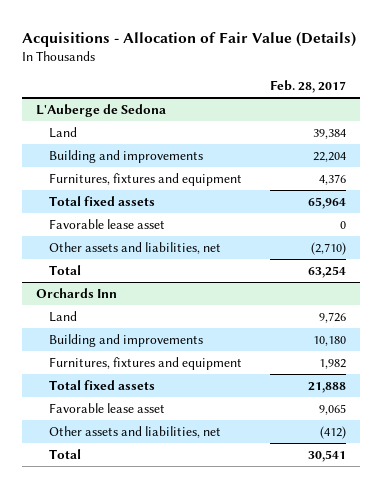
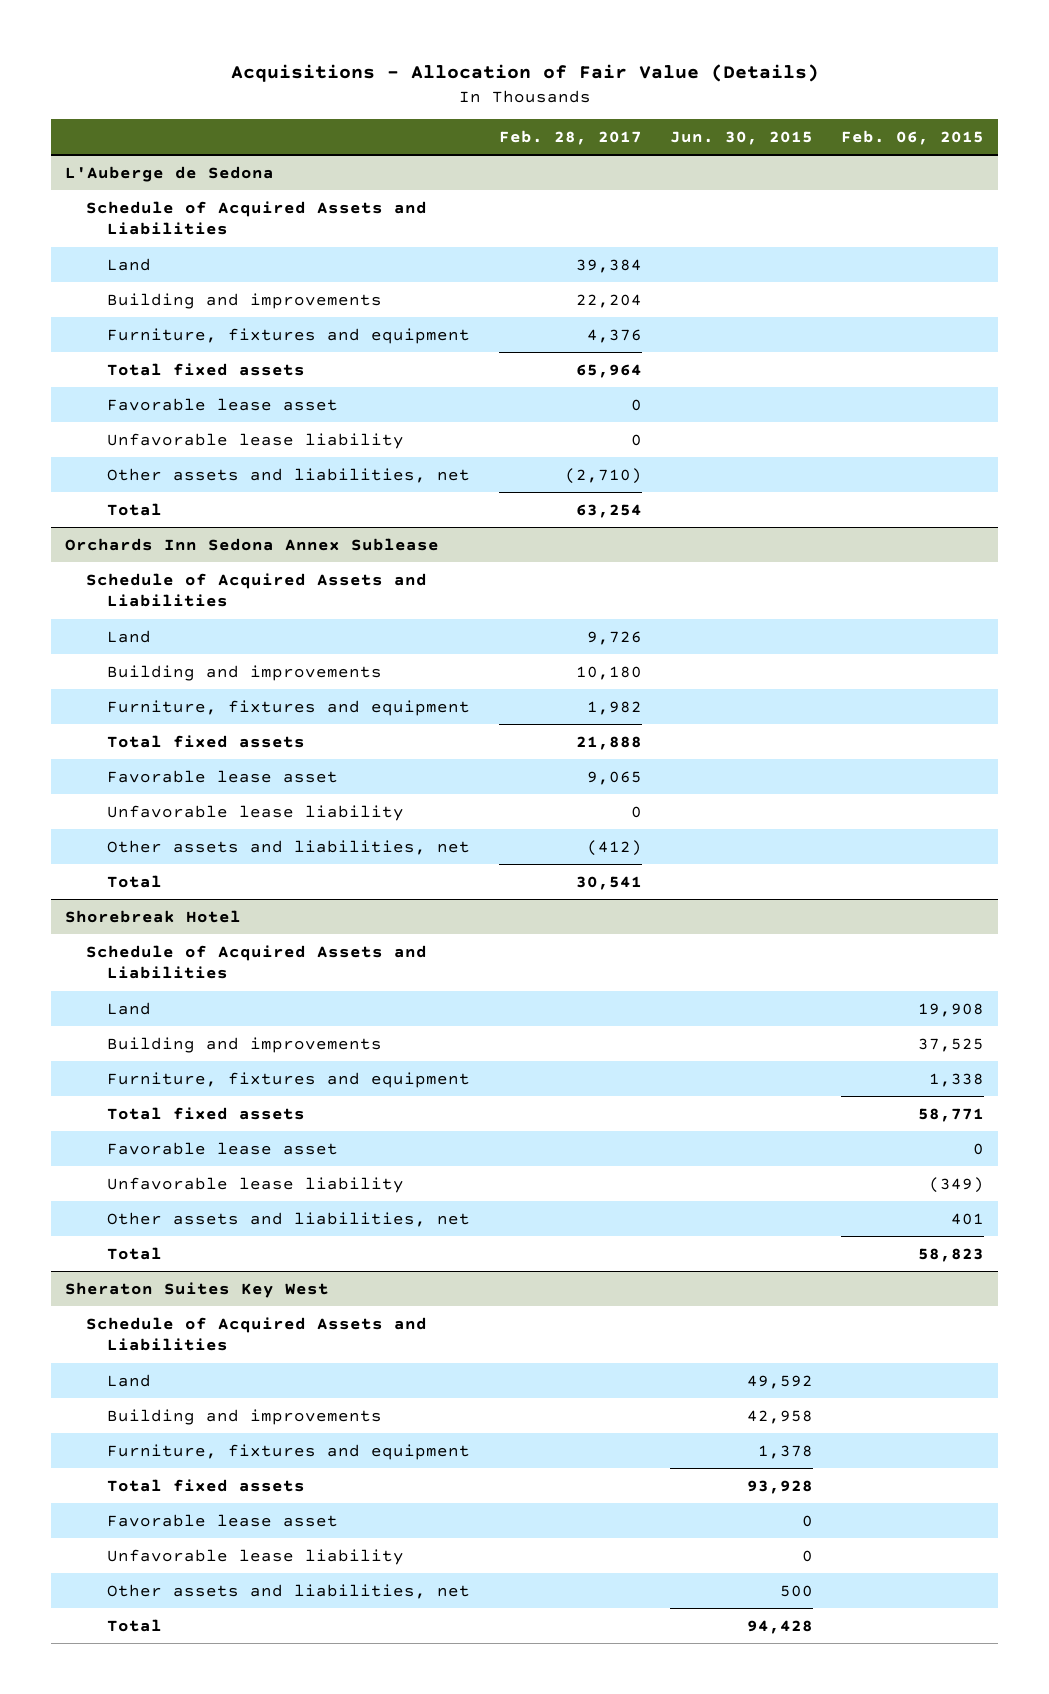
- | Feb. 28, 2017
+ | Feb. 28, 2017 | Jun. 30, 2015 | Feb. 06, 2015
@ L'Auberge de Sedona
+ Schedule of Acquired Assets and Liabilities
- Furnitures, fixtures and equipment | 4,376
+ Furniture, fixtures and equipment | 4,376 | |
+ Unfavorable lease liability | 0 | |
- Orchards Inn
+ Orchards Inn Sedona Annex Sublease
+ Schedule of Acquired Assets and Liabilities
- Furnitures, fixtures and equipment | 1,982
+ Furniture, fixtures and equipment | 1,982 | |
+ Unfavorable lease liability | 0 | |
+ Shorebreak Hotel
+ Schedule of Acquired Assets and Liabilities
+ Land | | | 19,908
+ Building and improvements | | | 37,525
+ Furniture, fixtures and equipment | | | 1,338
+ Total fixed assets | | | 58,771
+ Favorable lease asset | | | 0
+ Unfavorable lease liability | | | (349)
+ Other assets and liabilities, net | | | 401
+ Total | | | 58,823
+ Sheraton Suites Key West
+ Schedule of Acquired Assets and Liabilities
+ Land | | 49,592 |
+ Building and improvements | | 42,958 |
+ Furniture, fixtures and equipment | | 1,378 |
+ Total fixed assets | | 93,928 |
+ Favorable lease asset | | 0 |
+ Unfavorable lease liability | | 0 |
+ Other assets and liabilities, net | | 500 |
+ Total | | 94,428 |

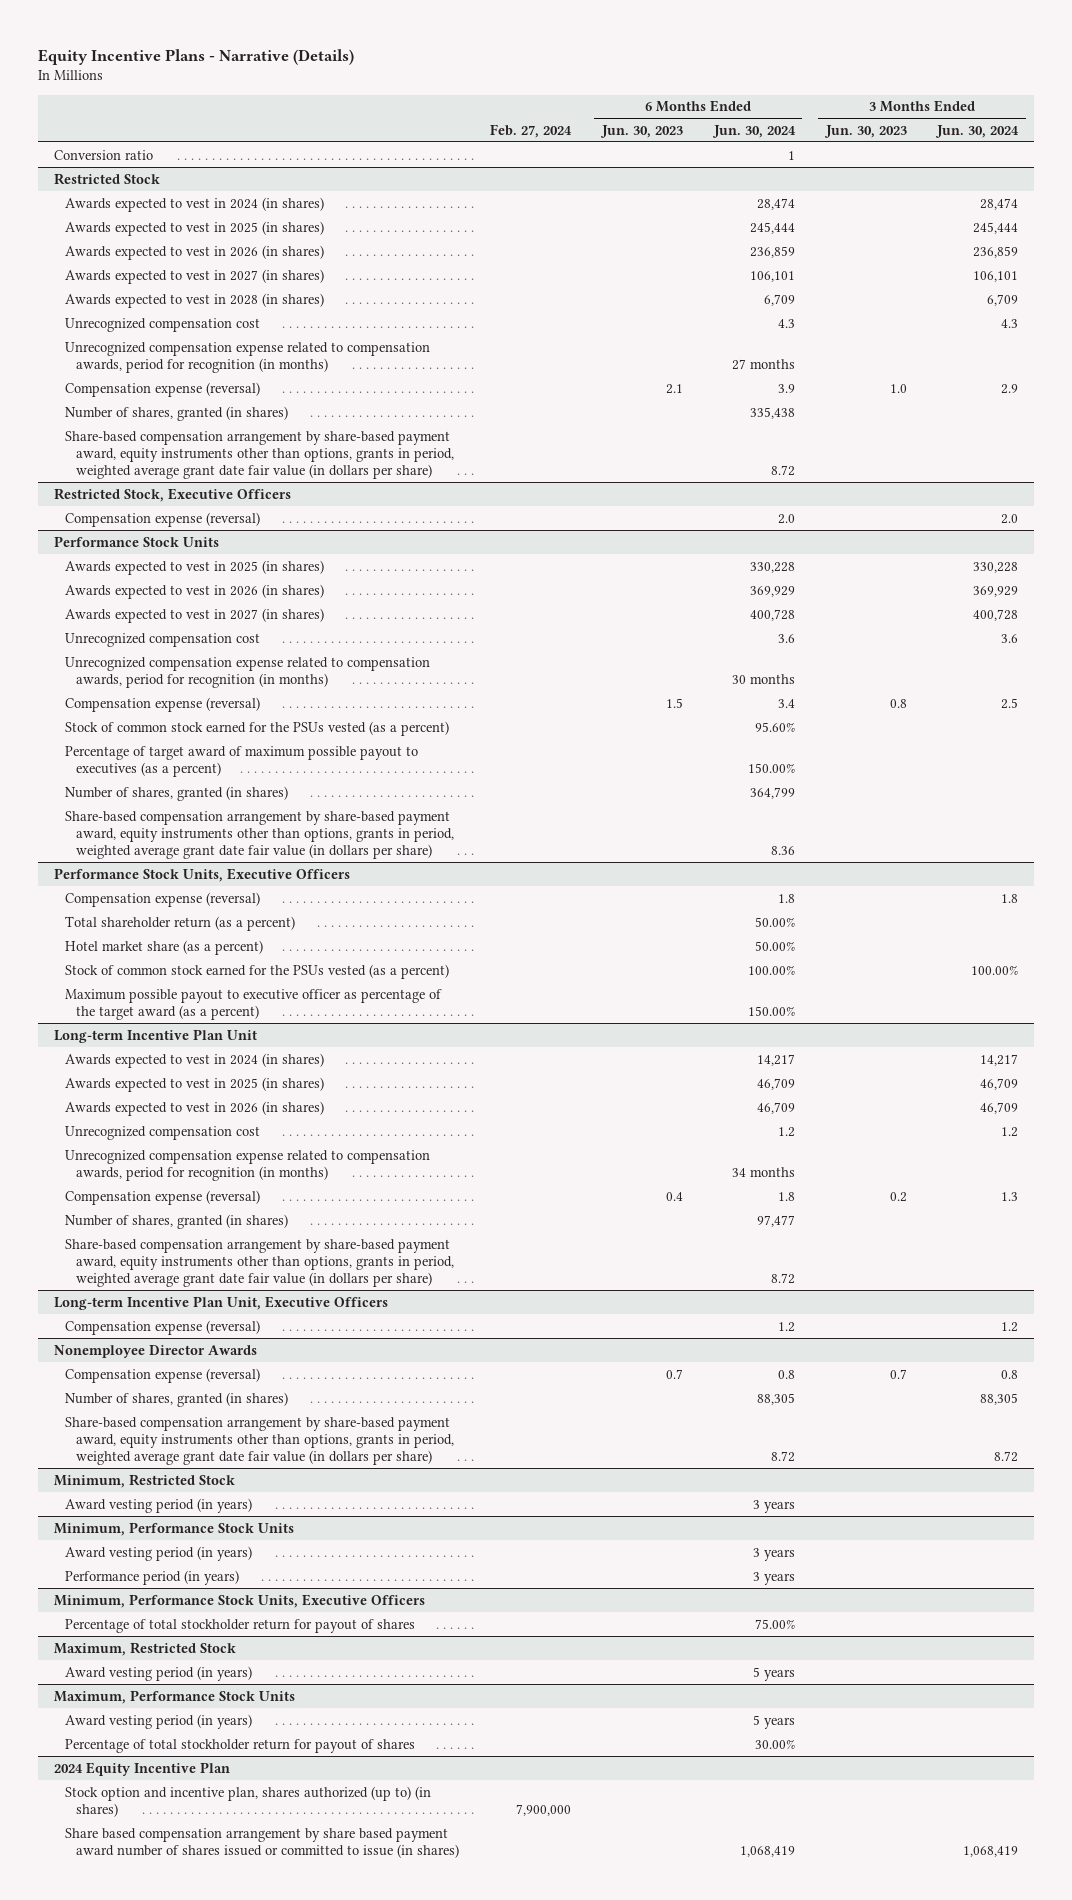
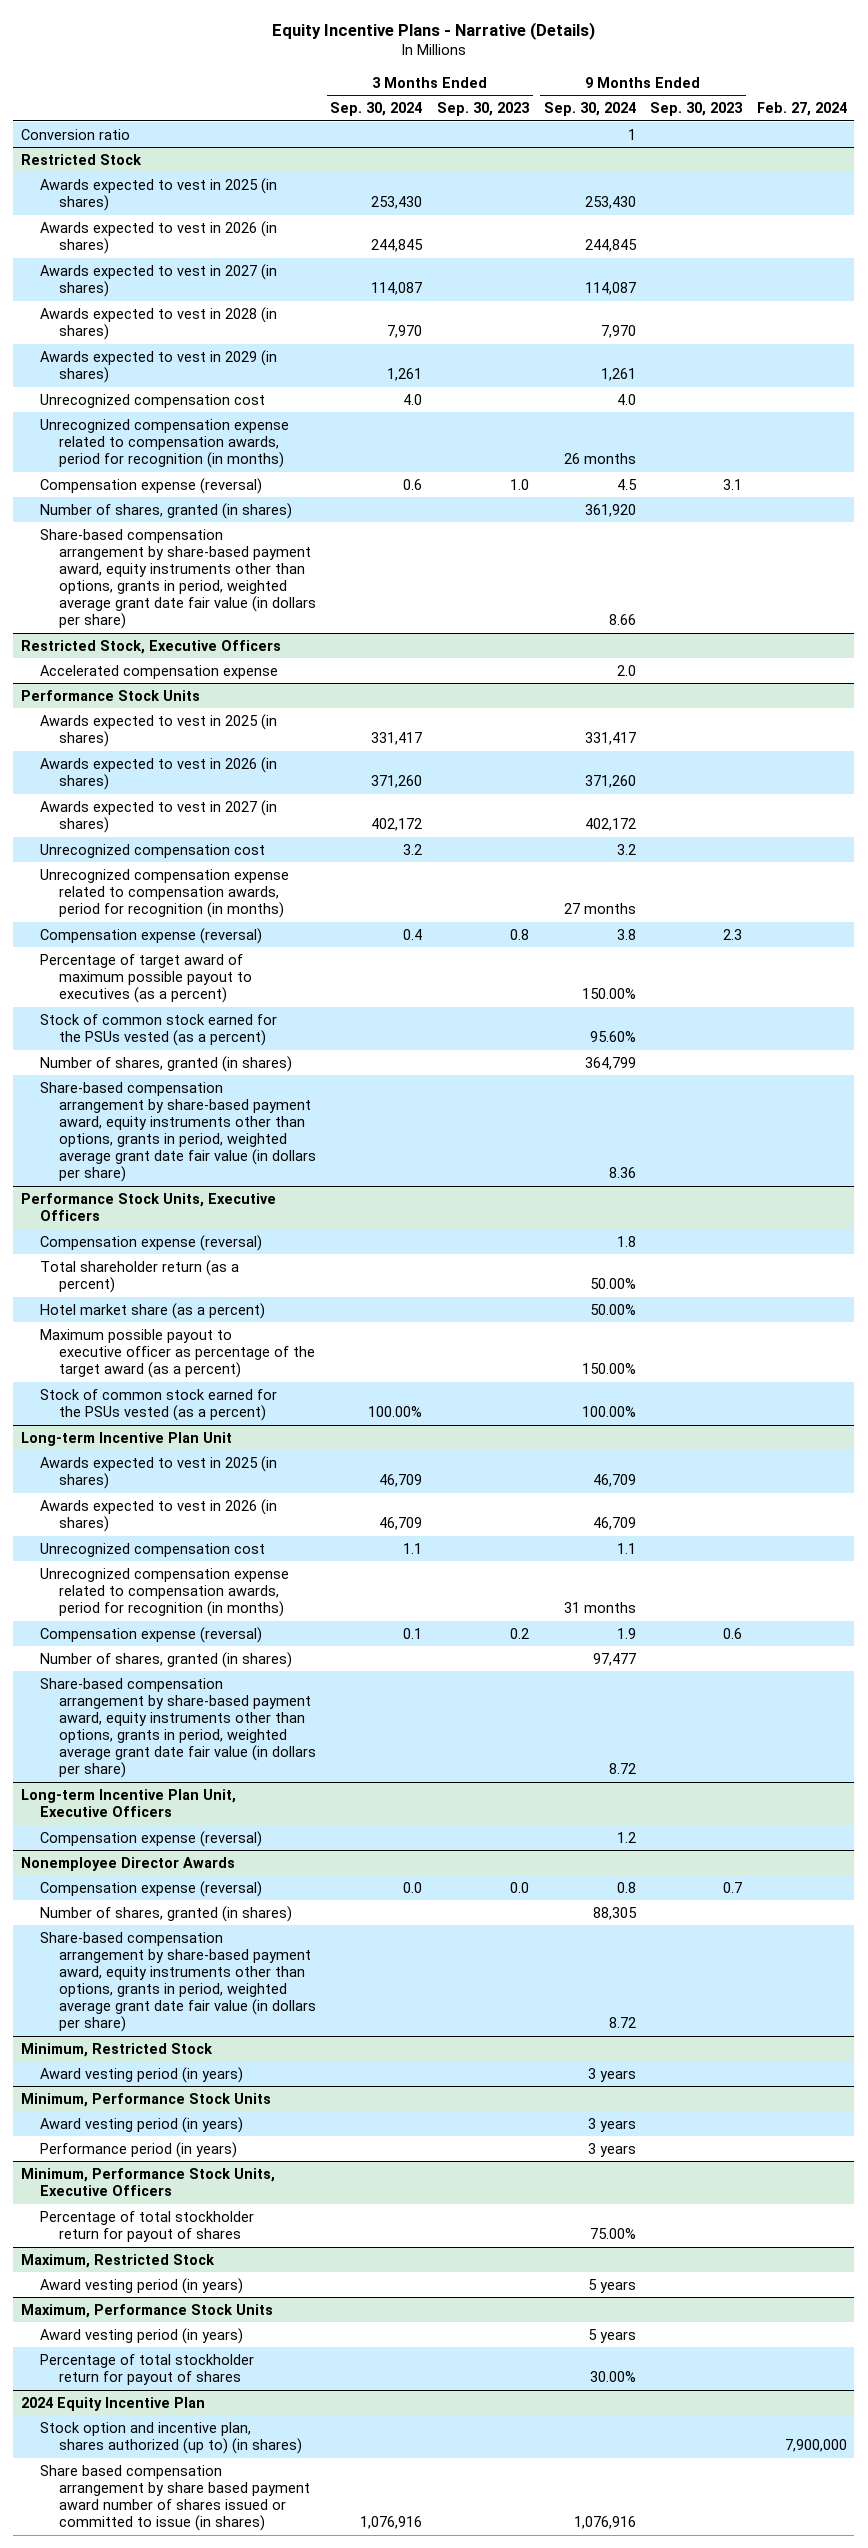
- | Feb. 27, 2024 | 6 Months Ended Jun. 30, 2023 | 6 Months Ended Jun. 30, 2024 | 3 Months Ended Jun. 30, 2023 | 3 Months Ended Jun. 30, 2024
+ | 3 Months Ended Sep. 30, 2024 | 3 Months Ended Sep. 30, 2023 | 9 Months Ended Sep. 30, 2024 | 9 Months Ended Sep. 30, 2023 | Feb. 27, 2024
@ Restricted Stock
- Awards expected to vest in 2024 (in shares) | | | 28,474 | | 28,474
+ Awards expected to vest in 2029 (in shares) | 1,261 | | 1,261 | |
@ Restricted Stock, Executive Officers
- Compensation expense (reversal) | | | 2.0 | | 2.0
+ Accelerated compensation expense | | | 2.0 | |
@ Performance Stock Units
moved down: Stock of common stock earned for the PSUs vested (as a percent) | | | 95.60% | |
@ Performance Stock Units, Executive Officers
moved down: Stock of common stock earned for the PSUs vested (as a percent) | 100.00% | | 100.00% | |
@ Long-term Incentive Plan Unit
- Awards expected to vest in 2024 (in shares) | | | 14,217 | | 14,217

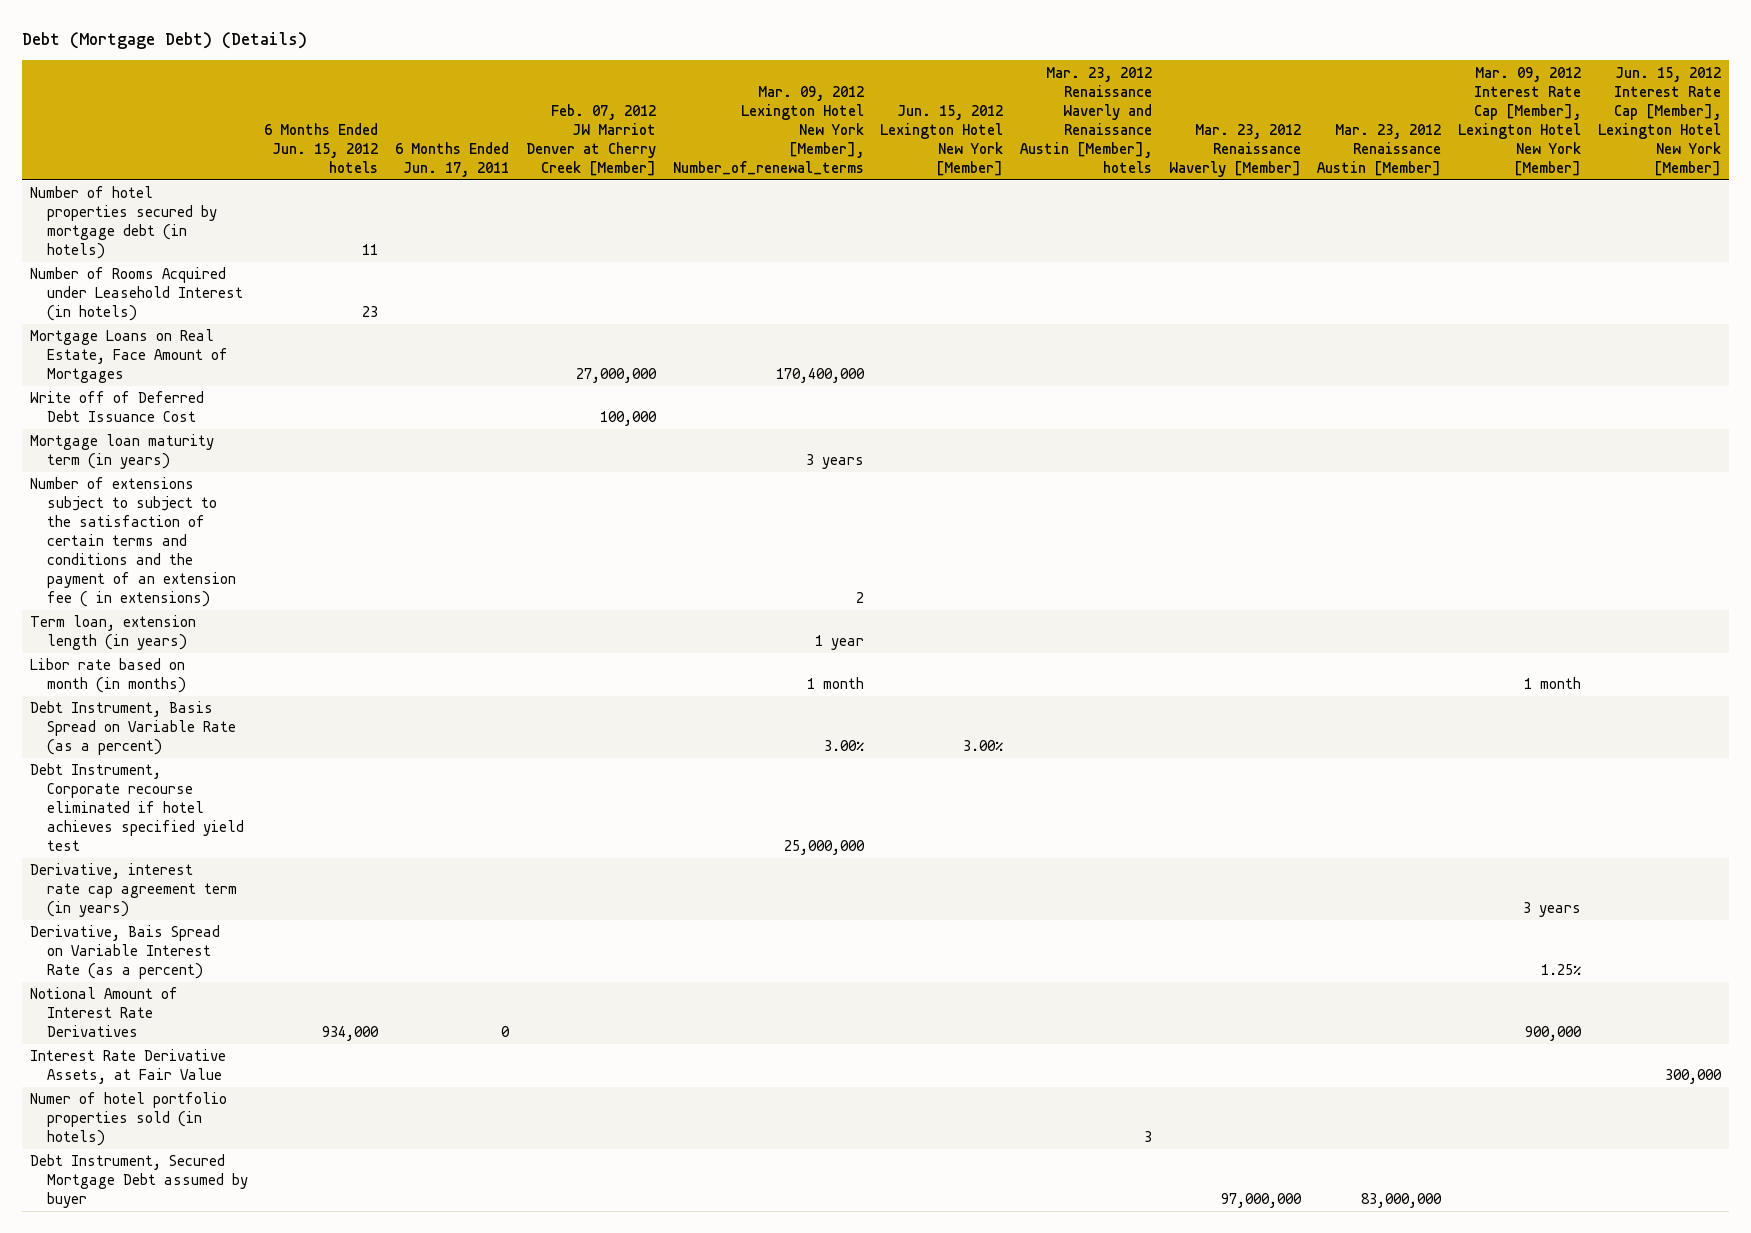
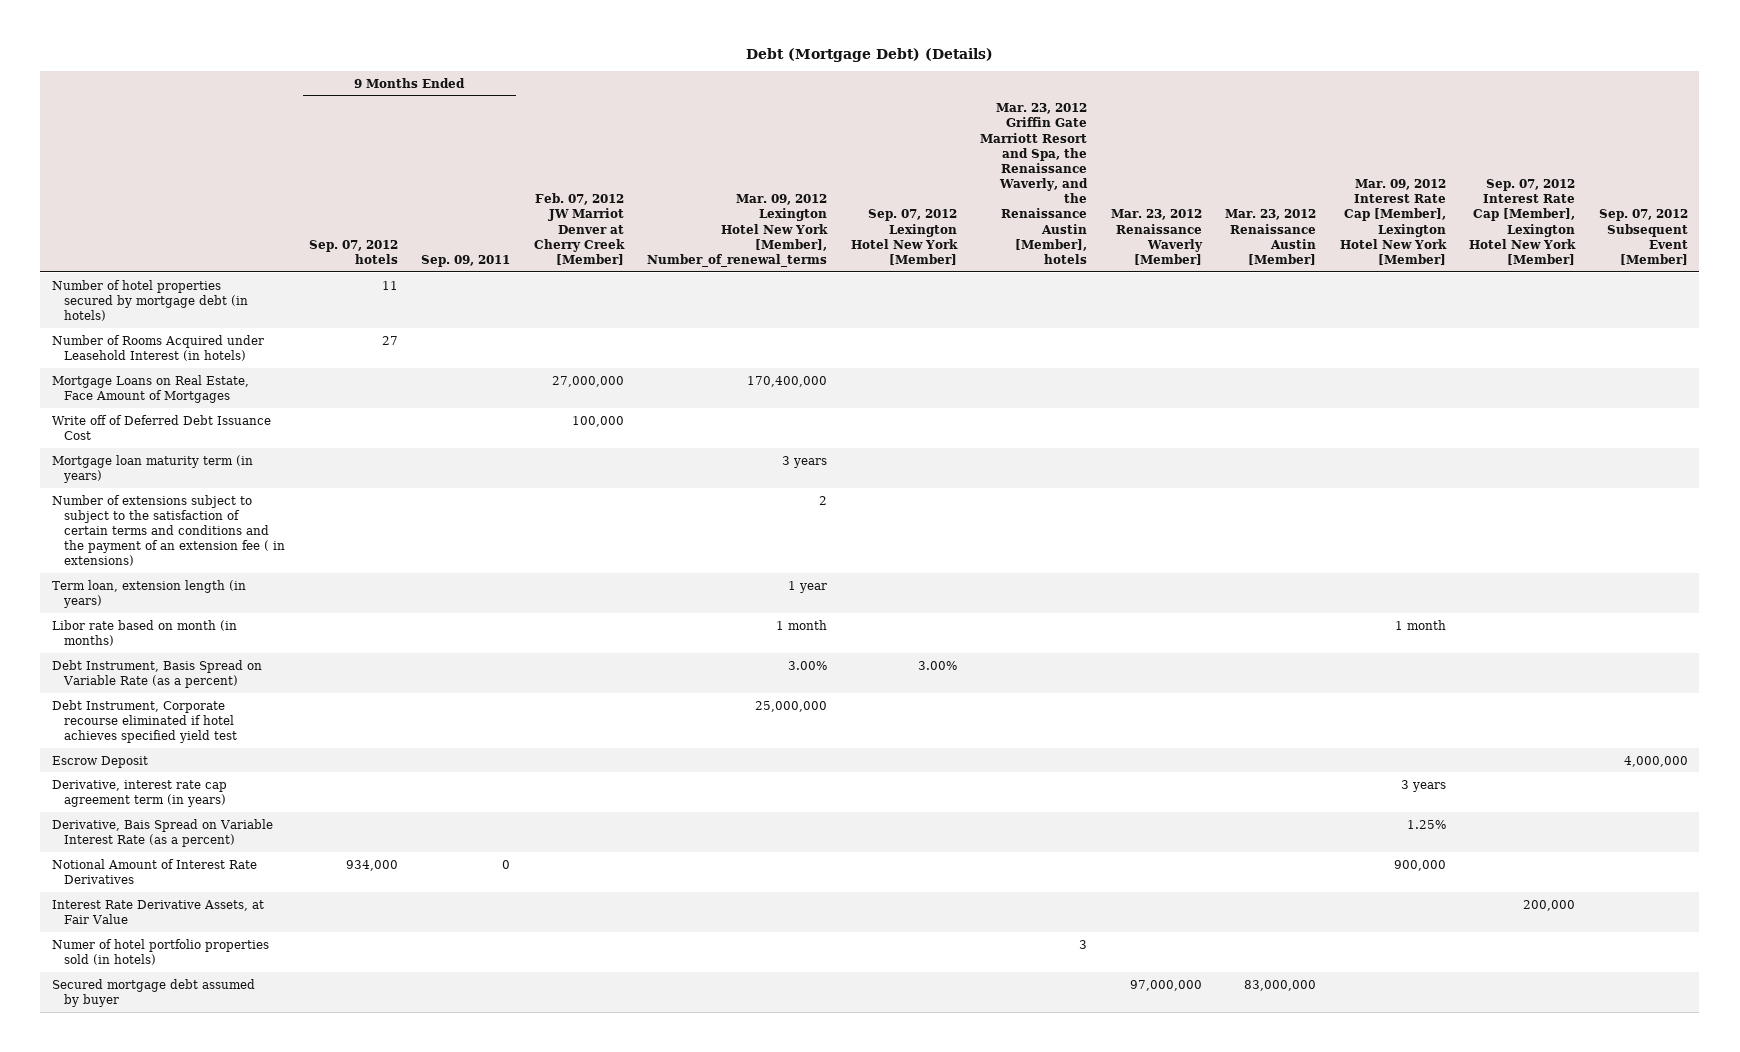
- | 6 Months Ended Jun. 15, 2012 hotels | 6 Months Ended Jun. 17, 2011 | Feb. 07, 2012 JW Marriot Denver at Cherry Creek [Member] | Mar. 09, 2012 Lexington Hotel New York [Member], Number_of_renewal_terms | Jun. 15, 2012 Lexington Hotel New York [Member] | Mar. 23, 2012 Renaissance Waverly and Renaissance Austin [Member], hotels | Mar. 23, 2012 Renaissance Waverly [Member] | Mar. 23, 2012 Renaissance Austin [Member] | Mar. 09, 2012 Interest Rate Cap [Member], Lexington Hotel New York [Member] | Jun. 15, 2012 Interest Rate Cap [Member], Lexington Hotel New York [Member]
+ | 9 Months Ended Sep. 07, 2012 hotels | 9 Months Ended Sep. 09, 2011 | Feb. 07, 2012 JW Marriot Denver at Cherry Creek [Member] | Mar. 09, 2012 Lexington Hotel New York [Member], Number_of_renewal_terms | Sep. 07, 2012 Lexington Hotel New York [Member] | Mar. 23, 2012 Griffin Gate Marriott Resort and Spa, the Renaissance Waverly, and the Renaissance Austin [Member], hotels | Mar. 23, 2012 Renaissance Waverly [Member] | Mar. 23, 2012 Renaissance Austin [Member] | Mar. 09, 2012 Interest Rate Cap [Member], Lexington Hotel New York [Member] | Sep. 07, 2012 Interest Rate Cap [Member], Lexington Hotel New York [Member] | Sep. 07, 2012 Subsequent Event [Member]
+ Escrow Deposit | | | | | | | | | | | 4,000,000
- Debt Instrument, Secured Mortgage Debt assumed by buyer | | | | | | | 97,000,000 | 83,000,000 | |
+ Secured mortgage debt assumed by buyer | | | | | | | 97,000,000 | 83,000,000 | | |

